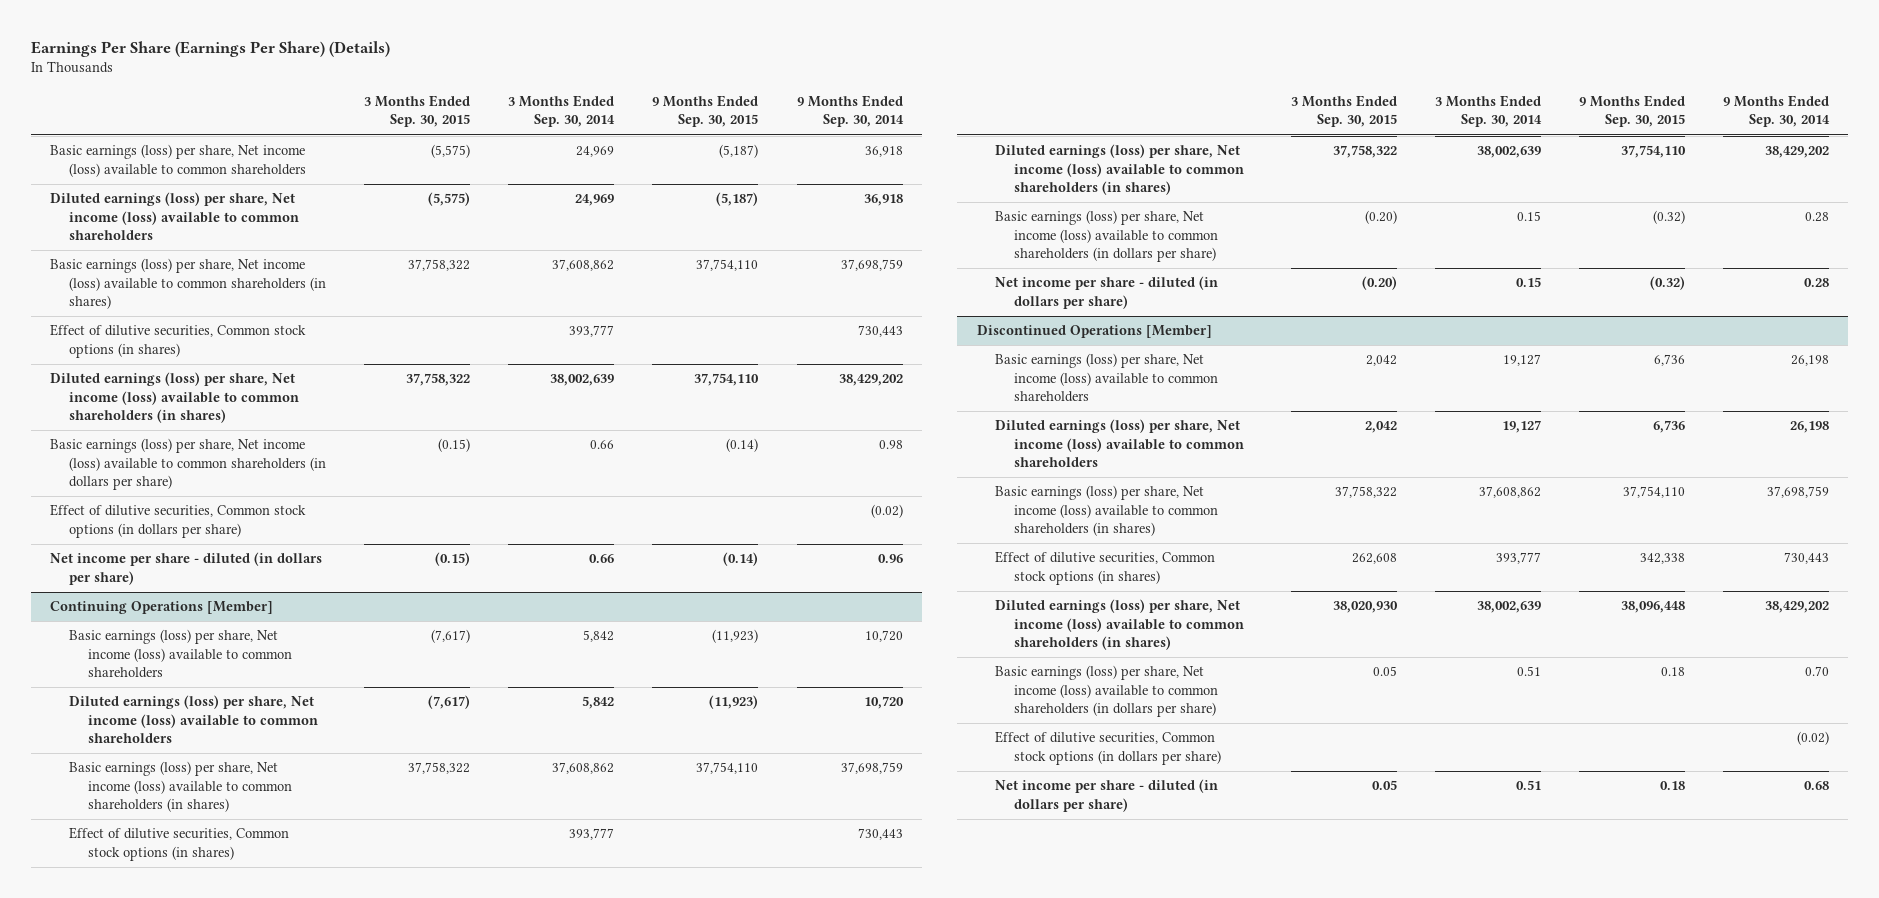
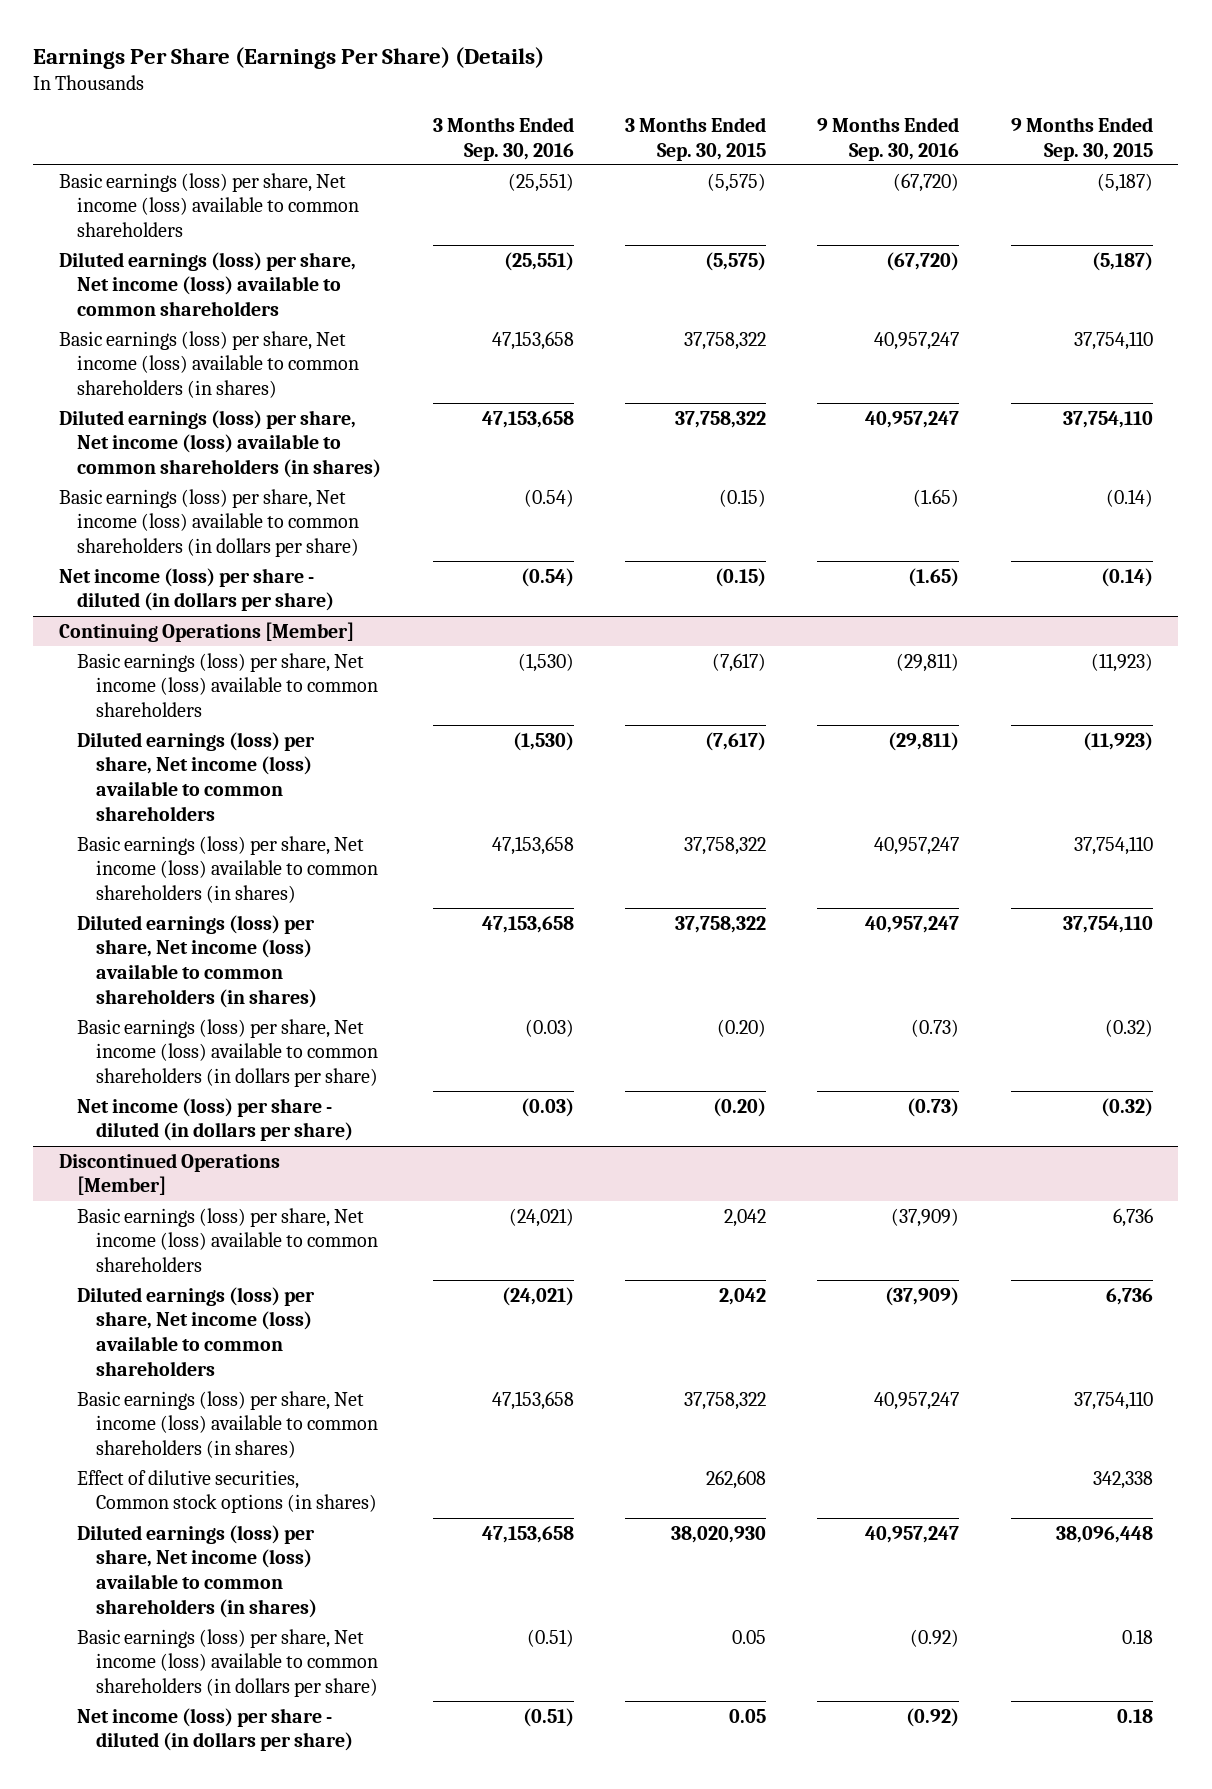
- | 3 Months Ended Sep. 30, 2015 | 3 Months Ended Sep. 30, 2014 | 9 Months Ended Sep. 30, 2015 | 9 Months Ended Sep. 30, 2014
+ | 3 Months Ended Sep. 30, 2016 | 3 Months Ended Sep. 30, 2015 | 9 Months Ended Sep. 30, 2016 | 9 Months Ended Sep. 30, 2015
- Effect of dilutive securities, Common stock options (in shares) | | 393,777 | | 730,443
- Effect of dilutive securities, Common stock options (in dollars per share) | | | | (0.02)
- Net income per share - diluted (in dollars per share) | (0.15) | 0.66 | (0.14) | 0.96
+ Net income (loss) per share - diluted (in dollars per share) | (0.54) | (0.15) | (1.65) | (0.14)
@ Continuing Operations [Member]
- Effect of dilutive securities, Common stock options (in shares) | | 393,777 | | 730,443
- Net income per share - diluted (in dollars per share) | (0.20) | 0.15 | (0.32) | 0.28
+ Net income (loss) per share - diluted (in dollars per share) | (0.03) | (0.20) | (0.73) | (0.32)
@ Discontinued Operations [Member]
- Effect of dilutive securities, Common stock options (in dollars per share) | | | | (0.02)
- Net income per share - diluted (in dollars per share) | 0.05 | 0.51 | 0.18 | 0.68
+ Net income (loss) per share - diluted (in dollars per share) | (0.51) | 0.05 | (0.92) | 0.18

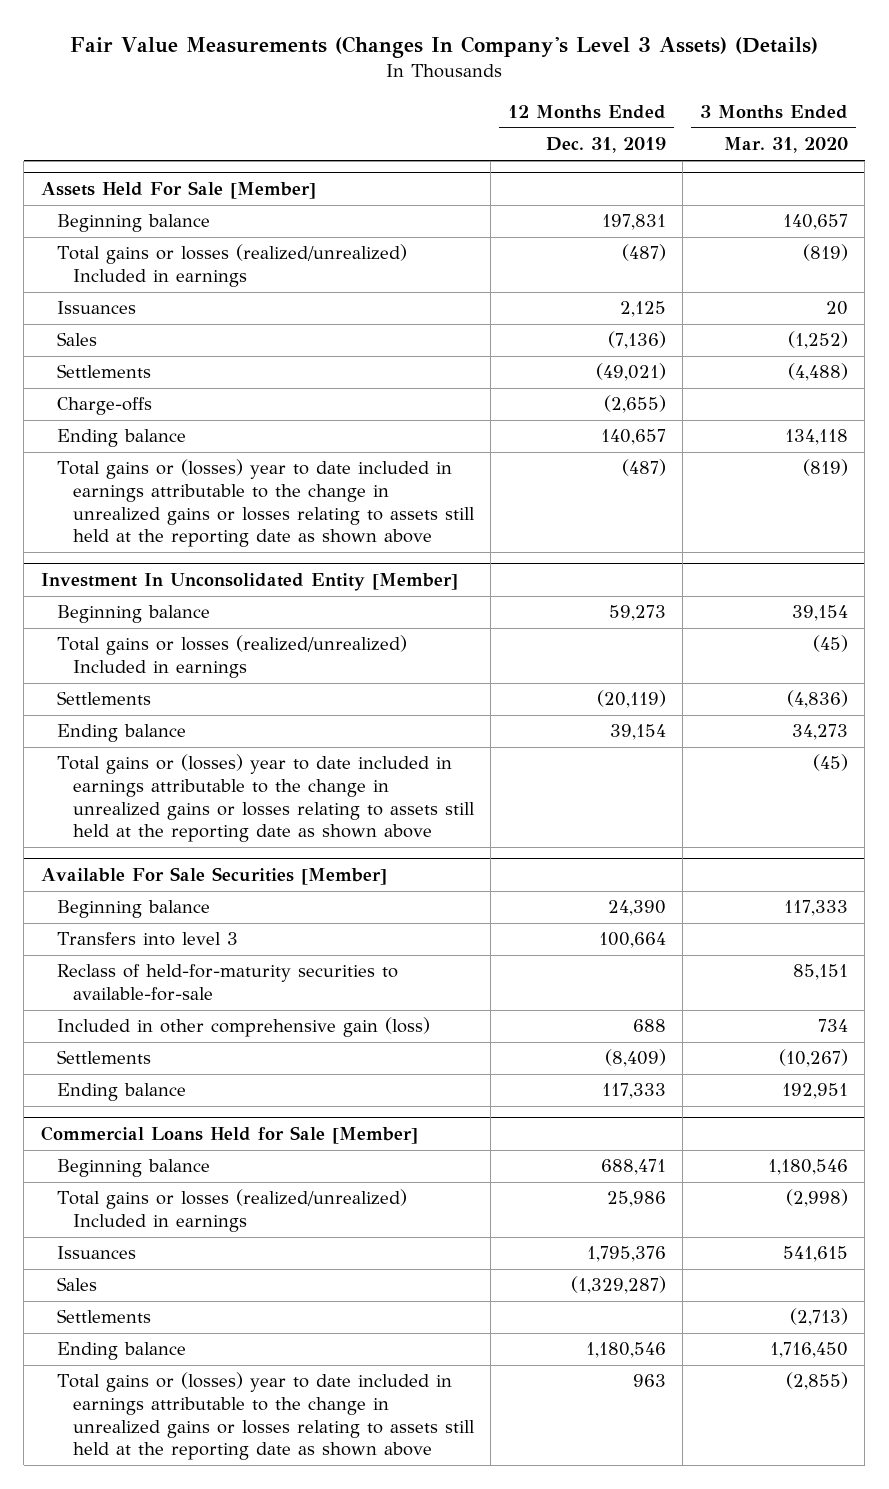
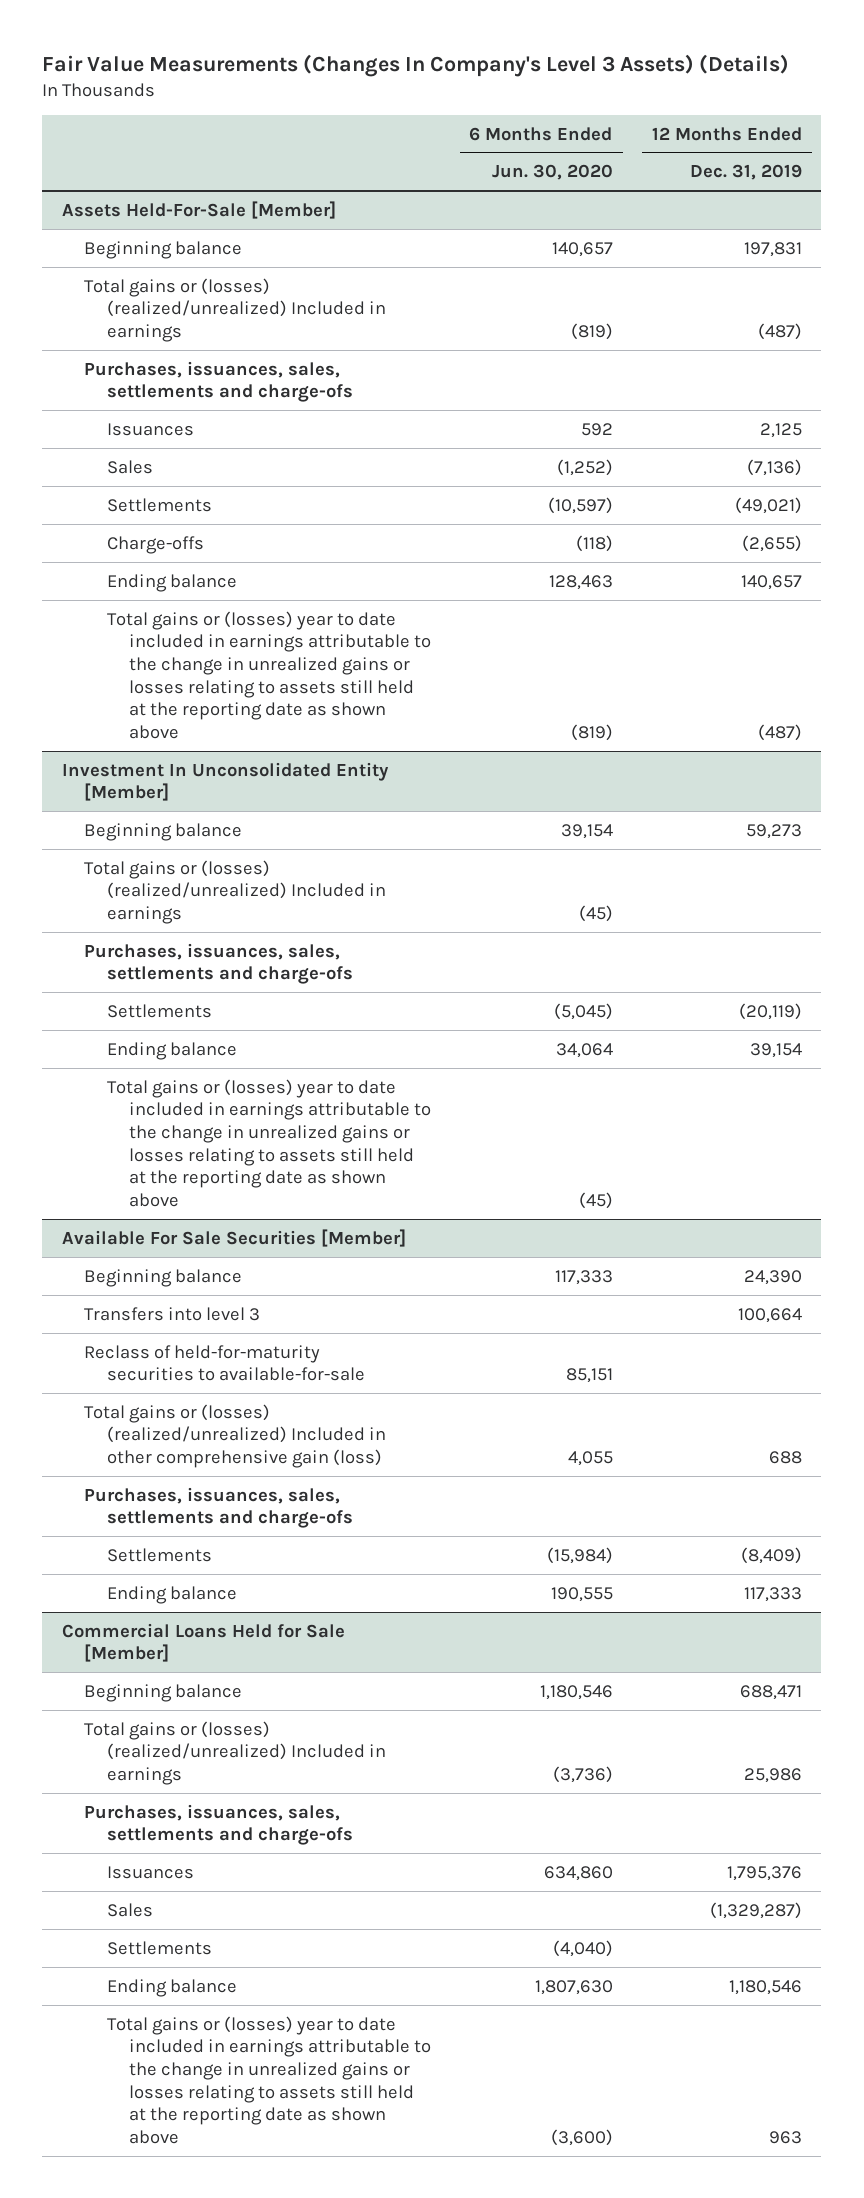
- | 12 Months Ended Dec. 31, 2019 | 3 Months Ended Mar. 31, 2020
+ | 6 Months Ended Jun. 30, 2020 | 12 Months Ended Dec. 31, 2019
- Assets Held For Sale [Member]
+ Assets Held-For-Sale [Member]
- Total gains or losses (realized/unrealized) Included in earnings | (487) | (819)
+ Total gains or (losses) (realized/unrealized) Included in earnings | (819) | (487)
+ Purchases, issuances, sales, settlements and charge-ofs
@ Investment In Unconsolidated Entity [Member]
- Total gains or losses (realized/unrealized) Included in earnings | | (45)
+ Total gains or (losses) (realized/unrealized) Included in earnings | (45) |
+ Purchases, issuances, sales, settlements and charge-ofs
@ Available For Sale Securities [Member]
- Included in other comprehensive gain (loss) | 688 | 734
+ Total gains or (losses) (realized/unrealized) Included in other comprehensive gain (loss) | 4,055 | 688
+ Purchases, issuances, sales, settlements and charge-ofs
@ Commercial Loans Held for Sale [Member]
- Total gains or losses (realized/unrealized) Included in earnings | 25,986 | (2,998)
+ Total gains or (losses) (realized/unrealized) Included in earnings | (3,736) | 25,986
+ Purchases, issuances, sales, settlements and charge-ofs

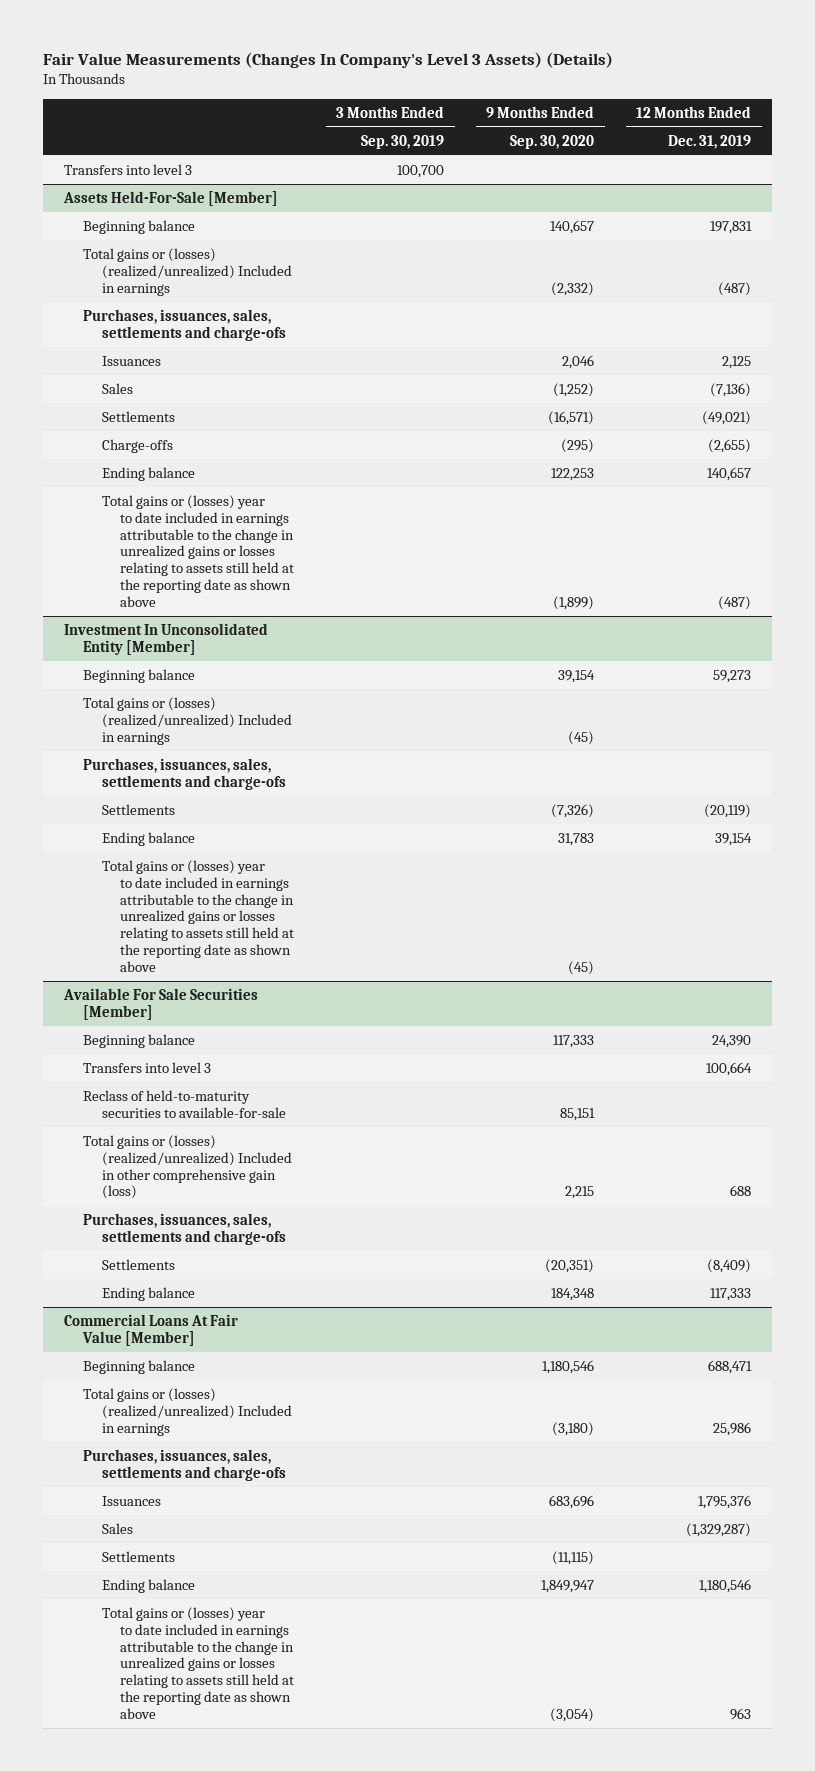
- | 6 Months Ended Jun. 30, 2020 | 12 Months Ended Dec. 31, 2019
+ | 3 Months Ended Sep. 30, 2019 | 9 Months Ended Sep. 30, 2020 | 12 Months Ended Dec. 31, 2019
+ Transfers into level 3 | 100,700 | |
@ Available For Sale Securities [Member]
- Reclass of held-for-maturity securities to available-for-sale | 85,151 |
+ Reclass of held-to-maturity securities to available-for-sale | | 85,151 |
- Commercial Loans Held for Sale [Member]
+ Commercial Loans At Fair Value [Member]

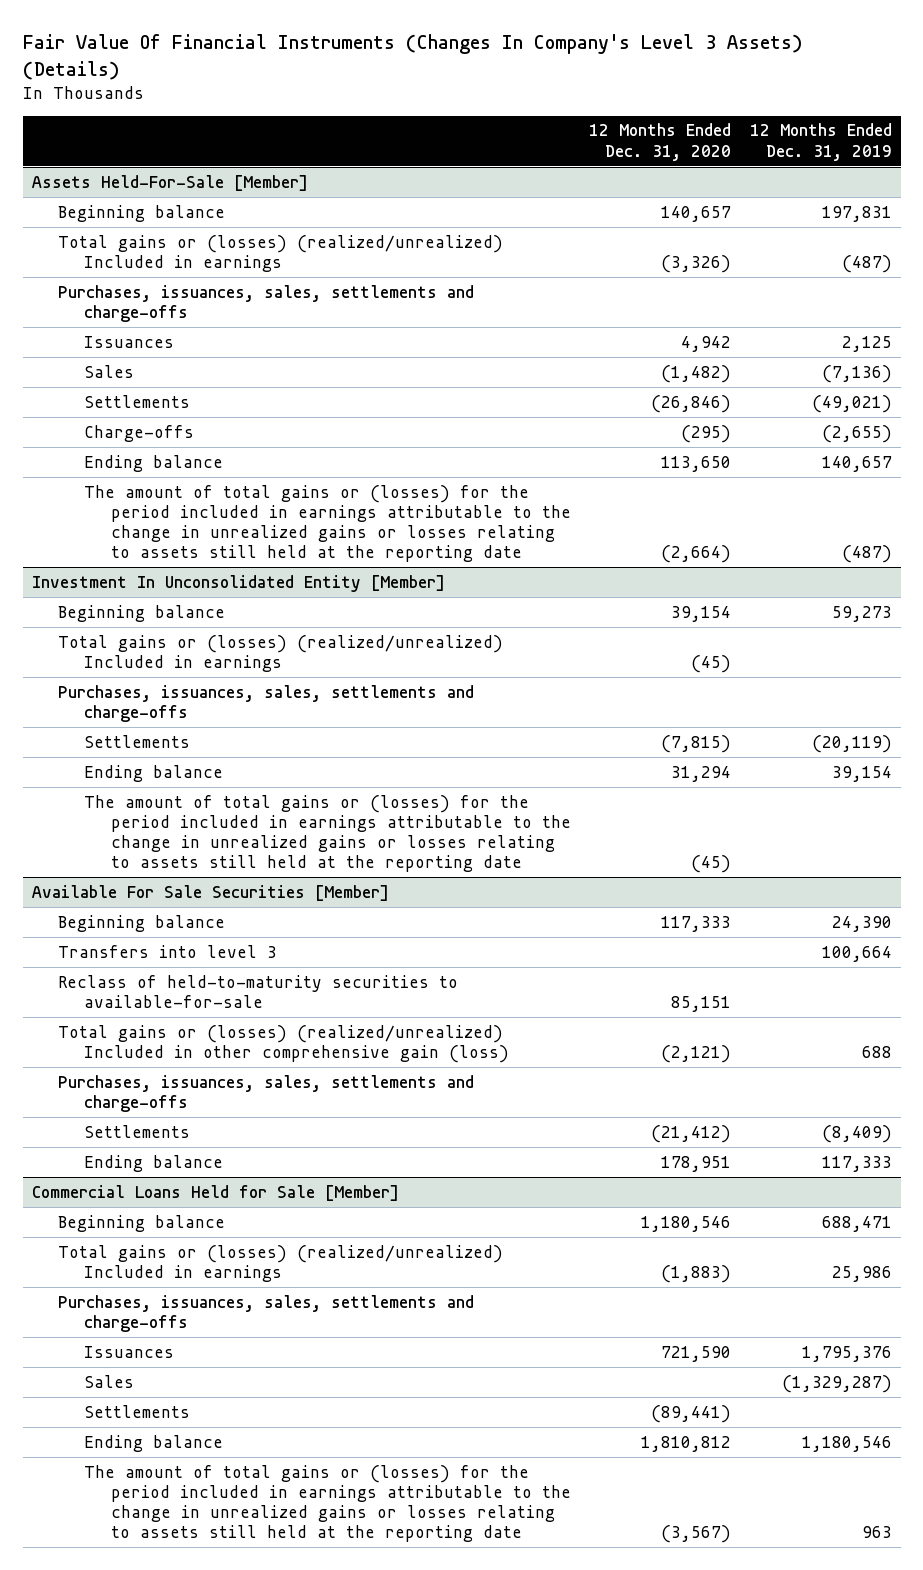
- Fair Value Measurements (Changes In Company's Level 3 Assets) (Details)
+ Fair Value Of Financial Instruments (Changes In Company's Level 3 Assets) (Details)
- | 3 Months Ended Sep. 30, 2019 | 9 Months Ended Sep. 30, 2020 | 12 Months Ended Dec. 31, 2019
+ | 12 Months Ended Dec. 31, 2020 | 12 Months Ended Dec. 31, 2019
- Transfers into level 3 | 100,700 | |
@ Assets Held-For-Sale [Member]
- Purchases, issuances, sales, settlements and charge-ofs
+ Purchases, issuances, sales, settlements and charge-offs
- Total gains or (losses) year to date included in earnings attributable to the change in unrealized gains or losses relating to assets still held at the reporting date as shown above | | (1,899) | (487)
+ The amount of total gains or (losses) for the period included in earnings attributable to the change in unrealized gains or losses relating to assets still held at the reporting date | (2,664) | (487)
@ Investment In Unconsolidated Entity [Member]
- Purchases, issuances, sales, settlements and charge-ofs
+ Purchases, issuances, sales, settlements and charge-offs
- Total gains or (losses) year to date included in earnings attributable to the change in unrealized gains or losses relating to assets still held at the reporting date as shown above | | (45) |
+ The amount of total gains or (losses) for the period included in earnings attributable to the change in unrealized gains or losses relating to assets still held at the reporting date | (45) |
@ Available For Sale Securities [Member]
- Purchases, issuances, sales, settlements and charge-ofs
+ Purchases, issuances, sales, settlements and charge-offs
- Commercial Loans At Fair Value [Member]
+ Commercial Loans Held for Sale [Member]
- Purchases, issuances, sales, settlements and charge-ofs
+ Purchases, issuances, sales, settlements and charge-offs
- Total gains or (losses) year to date included in earnings attributable to the change in unrealized gains or losses relating to assets still held at the reporting date as shown above | | (3,054) | 963
+ The amount of total gains or (losses) for the period included in earnings attributable to the change in unrealized gains or losses relating to assets still held at the reporting date | (3,567) | 963

